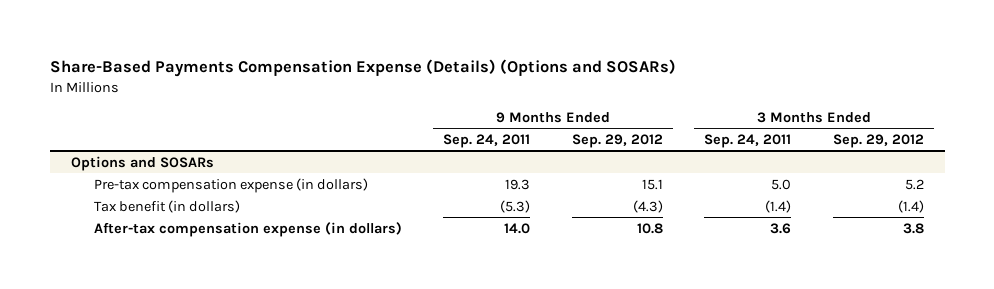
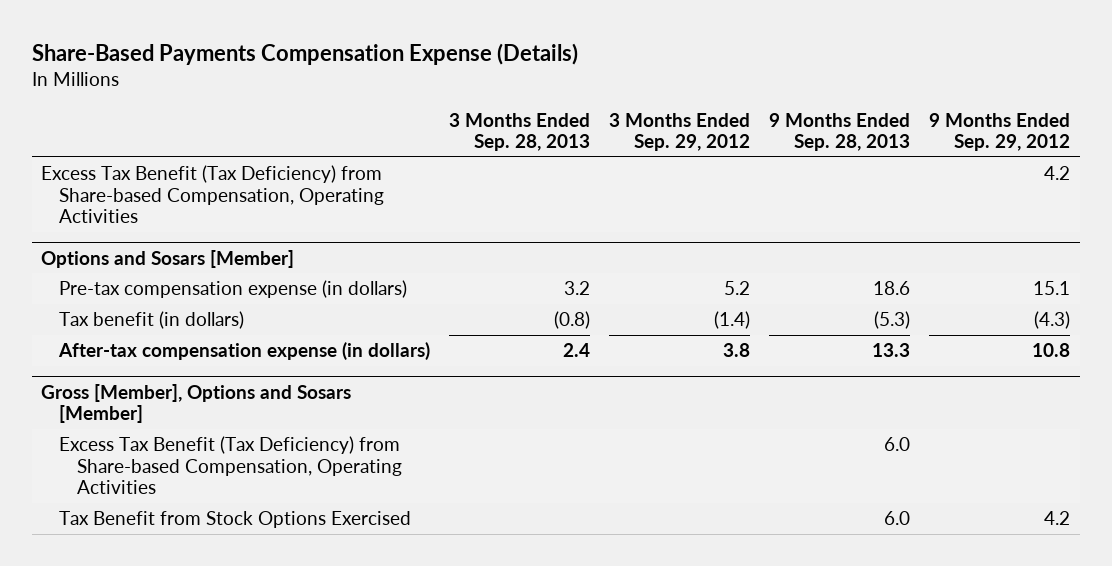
- Share-Based Payments Compensation Expense (Details) (Options and SOSARs)
+ Share-Based Payments Compensation Expense (Details)
- | 9 Months Ended Sep. 24, 2011 | 9 Months Ended Sep. 29, 2012 | 3 Months Ended Sep. 24, 2011 | 3 Months Ended Sep. 29, 2012
+ | 3 Months Ended Sep. 28, 2013 | 3 Months Ended Sep. 29, 2012 | 9 Months Ended Sep. 28, 2013 | 9 Months Ended Sep. 29, 2012
- Options and SOSARs
+ Excess Tax Benefit (Tax Deficiency) from Share-based Compensation, Operating Activities | | | | 4.2
+ Options and Sosars [Member]
+ Gross [Member], Options and Sosars [Member]
+ Excess Tax Benefit (Tax Deficiency) from Share-based Compensation, Operating Activities | | | 6.0 |
+ Tax Benefit from Stock Options Exercised | | | 6.0 | 4.2

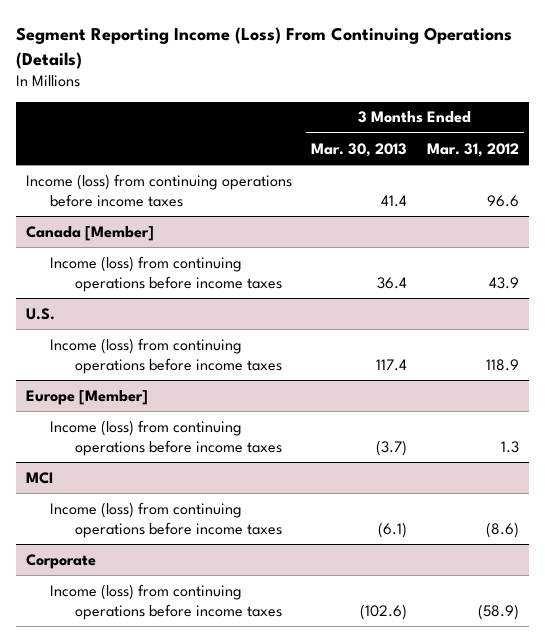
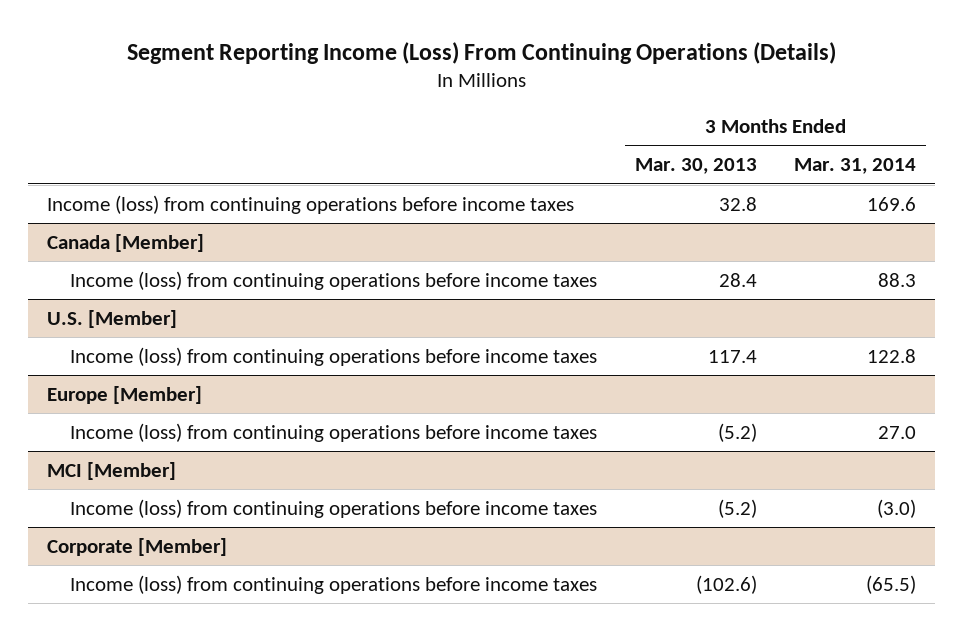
- | 3 Months Ended Mar. 30, 2013 | 3 Months Ended Mar. 31, 2012
+ | 3 Months Ended Mar. 30, 2013 | 3 Months Ended Mar. 31, 2014
- Income (loss) from continuing operations before income taxes | 41.4 | 96.6
+ Income (loss) from continuing operations before income taxes | 32.8 | 169.6
@ Canada [Member]
- Income (loss) from continuing operations before income taxes | 36.4 | 43.9
- U.S.
@ Canada [Member]
+ Income (loss) from continuing operations before income taxes | 28.4 | 88.3
+ U.S. [Member]
@ Europe [Member]
- Income (loss) from continuing operations before income taxes | (3.7) | 1.3
- MCI
- Income (loss) from continuing operations before income taxes | (6.1) | (8.6)
- Corporate
@ Europe [Member]
+ Income (loss) from continuing operations before income taxes | (5.2) | 27.0
+ MCI [Member]
+ Income (loss) from continuing operations before income taxes | (5.2) | (3.0)
+ Corporate [Member]

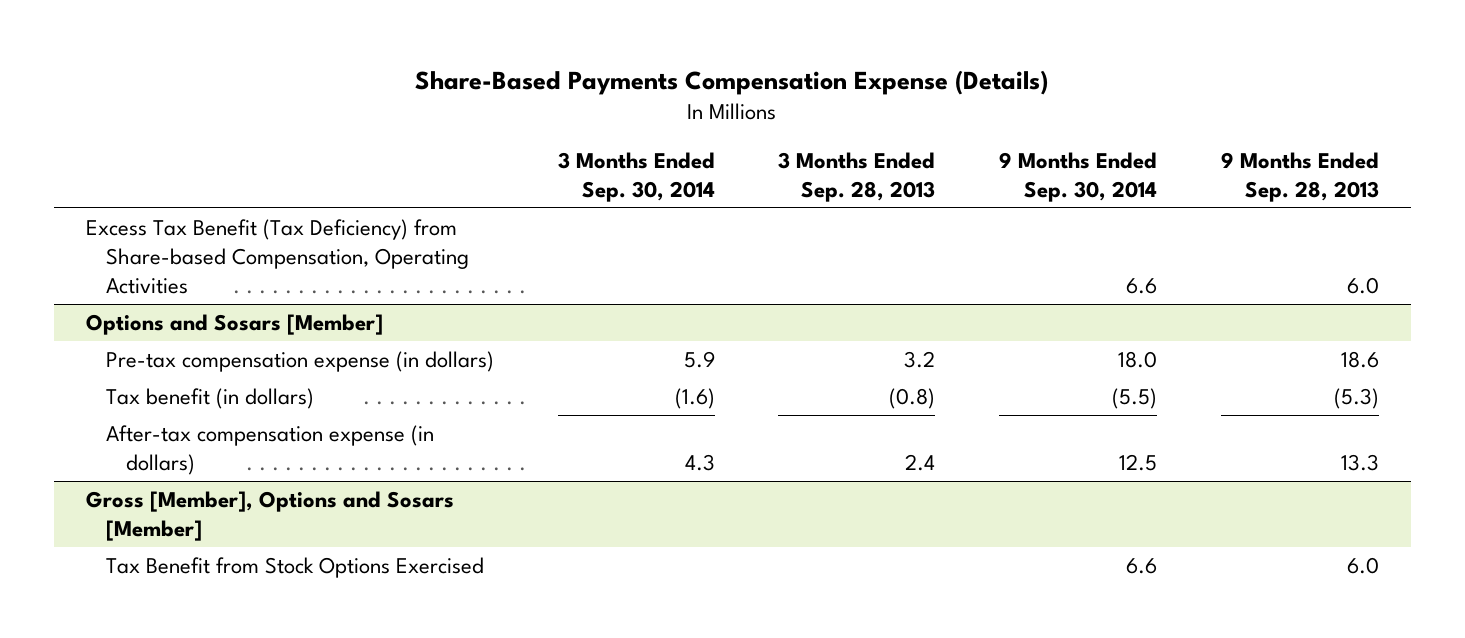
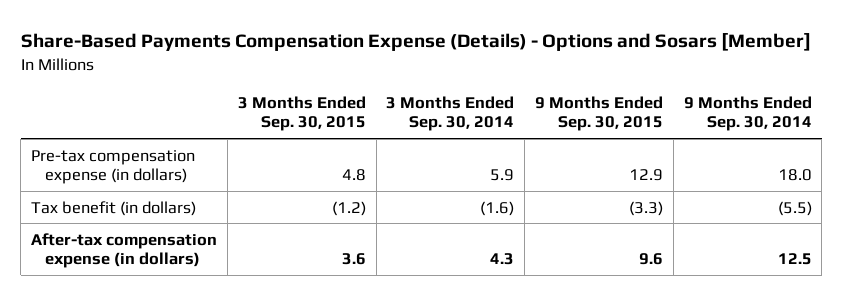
- Share-Based Payments Compensation Expense (Details)
+ Share-Based Payments Compensation Expense (Details) - Options and Sosars [Member]
- | 3 Months Ended Sep. 30, 2014 | 3 Months Ended Sep. 28, 2013 | 9 Months Ended Sep. 30, 2014 | 9 Months Ended Sep. 28, 2013
+ | 3 Months Ended Sep. 30, 2015 | 3 Months Ended Sep. 30, 2014 | 9 Months Ended Sep. 30, 2015 | 9 Months Ended Sep. 30, 2014
- Excess Tax Benefit (Tax Deficiency) from Share-based Compensation, Operating Activities | | | 6.6 | 6.0
- Options and Sosars [Member]
- Gross [Member], Options and Sosars [Member]
- Tax Benefit from Stock Options Exercised | | | 6.6 | 6.0

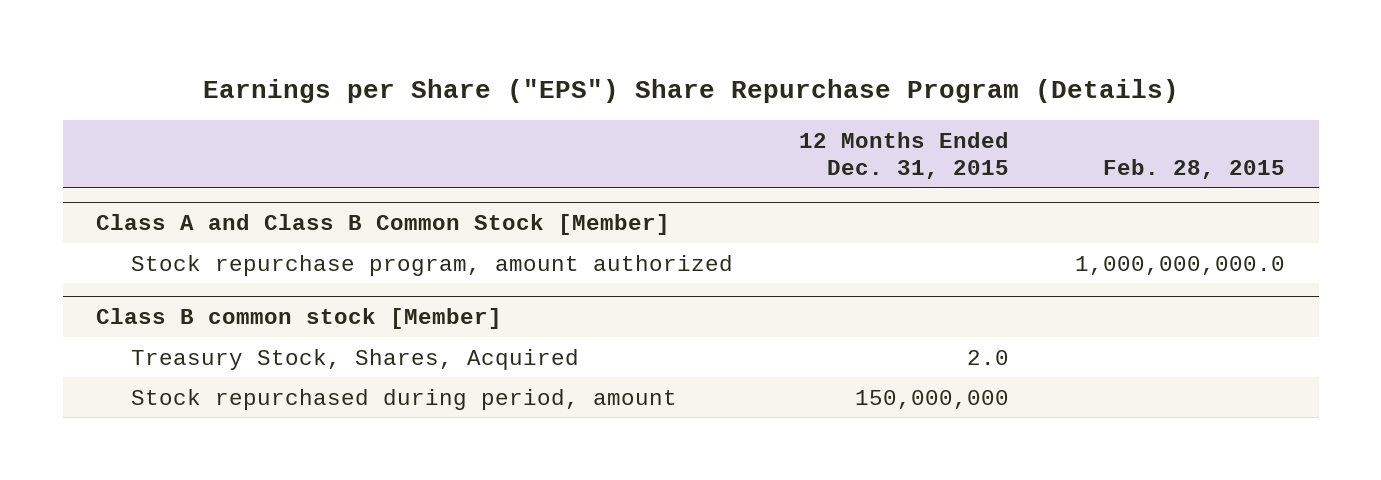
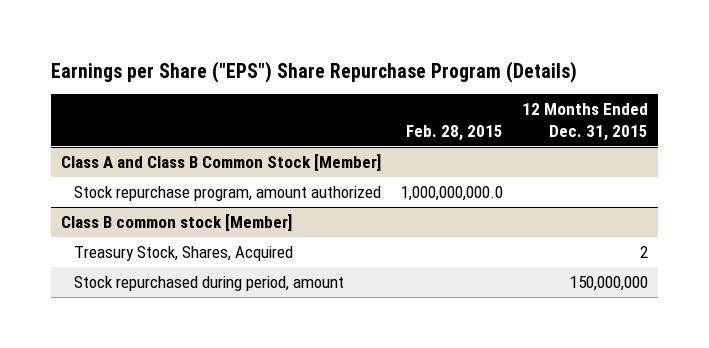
- | 12 Months Ended Dec. 31, 2015 | Feb. 28, 2015
+ | Feb. 28, 2015 | 12 Months Ended Dec. 31, 2015
@ Class B common stock [Member]
- Treasury Stock, Shares, Acquired | 2.0 |
+ Treasury Stock, Shares, Acquired | | 2

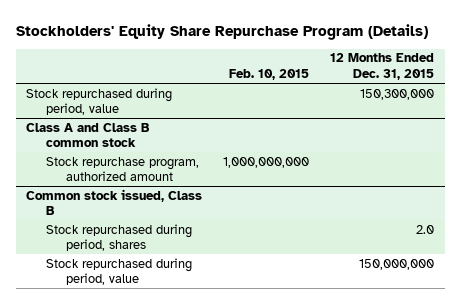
- Earnings per Share ("EPS") Share Repurchase Program (Details)
+ Stockholders' Equity Share Repurchase Program (Details)
- | Feb. 28, 2015 | 12 Months Ended Dec. 31, 2015
+ | Feb. 10, 2015 | 12 Months Ended Dec. 31, 2015
- Class A and Class B Common Stock [Member]
- Stock repurchase program, amount authorized | 1,000,000,000.0 |
- Class B common stock [Member]
- Treasury Stock, Shares, Acquired | | 2
- Stock repurchased during period, amount | | 150,000,000
+ Stock repurchased during period, value | | 150,300,000
+ Class A and Class B common stock
+ Stock repurchase program, authorized amount | 1,000,000,000 |
+ Common stock issued, Class B
+ Stock repurchased during period, shares | | 2.0
+ Stock repurchased during period, value | | 150,000,000

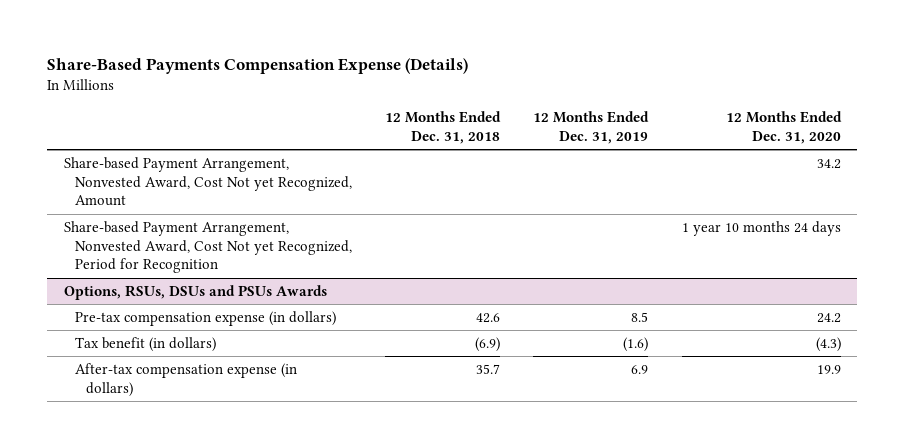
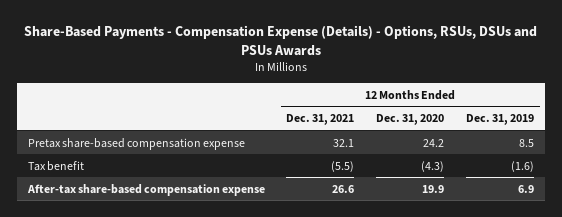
- Share-Based Payments Compensation Expense (Details)
+ Share-Based Payments - Compensation Expense (Details) - Options, RSUs, DSUs and PSUs Awards
- | 12 Months Ended Dec. 31, 2018 | 12 Months Ended Dec. 31, 2019 | 12 Months Ended Dec. 31, 2020
+ | 12 Months Ended Dec. 31, 2021 | 12 Months Ended Dec. 31, 2020 | 12 Months Ended Dec. 31, 2019
- Share-based Payment Arrangement, Nonvested Award, Cost Not yet Recognized, Amount | | | 34.2
- Share-based Payment Arrangement, Nonvested Award, Cost Not yet Recognized, Period for Recognition | | | 1 year 10 months 24 days
- Options, RSUs, DSUs and PSUs Awards
- Pre-tax compensation expense (in dollars) | 42.6 | 8.5 | 24.2
- Tax benefit (in dollars) | (6.9) | (1.6) | (4.3)
- After-tax compensation expense (in dollars) | 35.7 | 6.9 | 19.9
+ Pretax share-based compensation expense | 32.1 | 24.2 | 8.5
+ Tax benefit | (5.5) | (4.3) | (1.6)
+ After-tax share-based compensation expense | 26.6 | 19.9 | 6.9

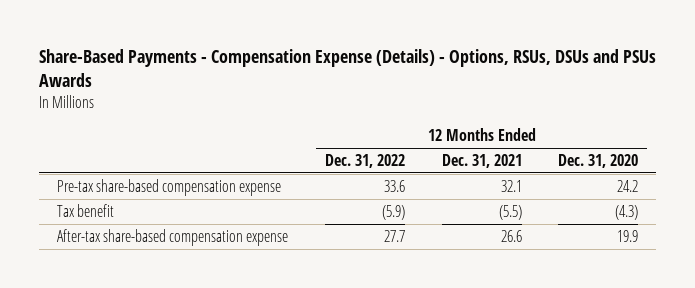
- | 12 Months Ended Dec. 31, 2021 | 12 Months Ended Dec. 31, 2020 | 12 Months Ended Dec. 31, 2019
+ | 12 Months Ended Dec. 31, 2022 | 12 Months Ended Dec. 31, 2021 | 12 Months Ended Dec. 31, 2020
- Pretax share-based compensation expense | 32.1 | 24.2 | 8.5
+ Pre-tax share-based compensation expense | 33.6 | 32.1 | 24.2

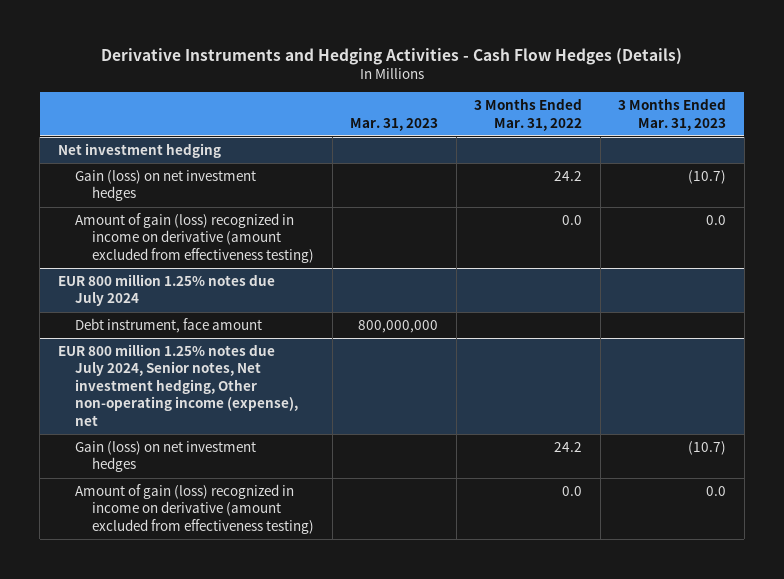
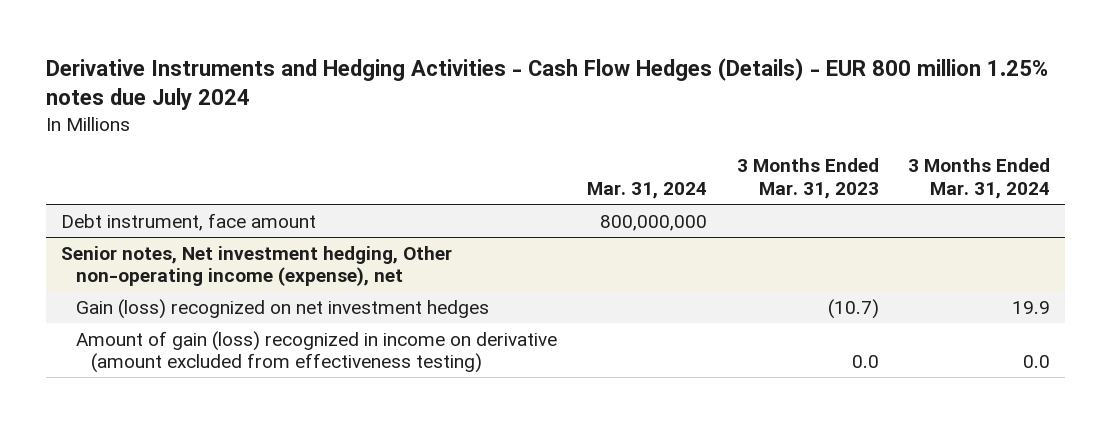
- Derivative Instruments and Hedging Activities - Cash Flow Hedges (Details)
+ Derivative Instruments and Hedging Activities - Cash Flow Hedges (Details) - EUR 800 million 1.25% notes due July 2024
- | Mar. 31, 2023 | 3 Months Ended Mar. 31, 2022 | 3 Months Ended Mar. 31, 2023
+ | Mar. 31, 2024 | 3 Months Ended Mar. 31, 2023 | 3 Months Ended Mar. 31, 2024
- Net investment hedging
- Gain (loss) on net investment hedges | | 24.2 | (10.7)
- Amount of gain (loss) recognized in income on derivative (amount excluded from effectiveness testing) | | 0.0 | 0.0
- EUR 800 million 1.25% notes due July 2024
- EUR 800 million 1.25% notes due July 2024, Senior notes, Net investment hedging, Other non-operating income (expense), net
- Gain (loss) on net investment hedges | | 24.2 | (10.7)
+ Senior notes, Net investment hedging, Other non-operating income (expense), net
+ Gain (loss) recognized on net investment hedges | | (10.7) | 19.9

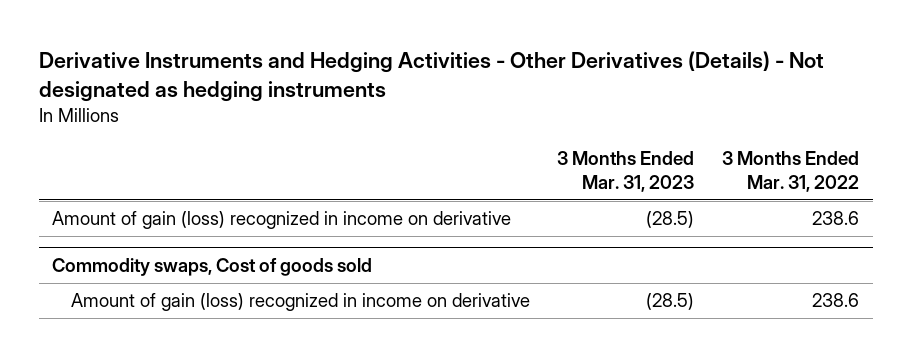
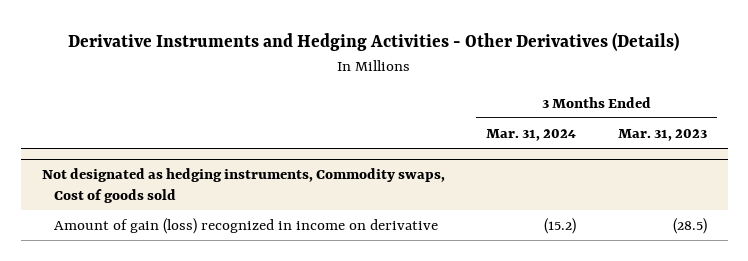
- Derivative Instruments and Hedging Activities - Other Derivatives (Details) - Not designated as hedging instruments
+ Derivative Instruments and Hedging Activities - Other Derivatives (Details)
- | 3 Months Ended Mar. 31, 2023 | 3 Months Ended Mar. 31, 2022
+ | 3 Months Ended Mar. 31, 2024 | 3 Months Ended Mar. 31, 2023
- Amount of gain (loss) recognized in income on derivative | (28.5) | 238.6
- Commodity swaps, Cost of goods sold
+ Not designated as hedging instruments, Commodity swaps, Cost of goods sold

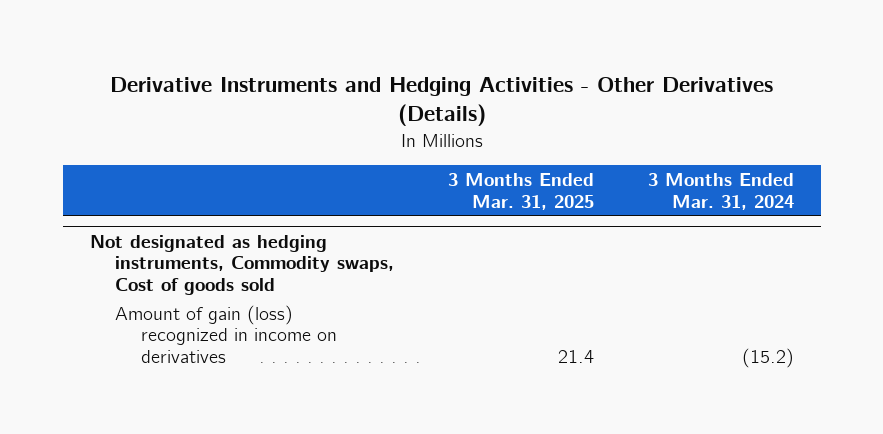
- | 3 Months Ended Mar. 31, 2024 | 3 Months Ended Mar. 31, 2023
+ | 3 Months Ended Mar. 31, 2025 | 3 Months Ended Mar. 31, 2024
@ Not designated as hedging instruments, Commodity swaps, Cost of goods sold
- Amount of gain (loss) recognized in income on derivative | (15.2) | (28.5)
+ Amount of gain (loss) recognized in income on derivatives | 21.4 | (15.2)

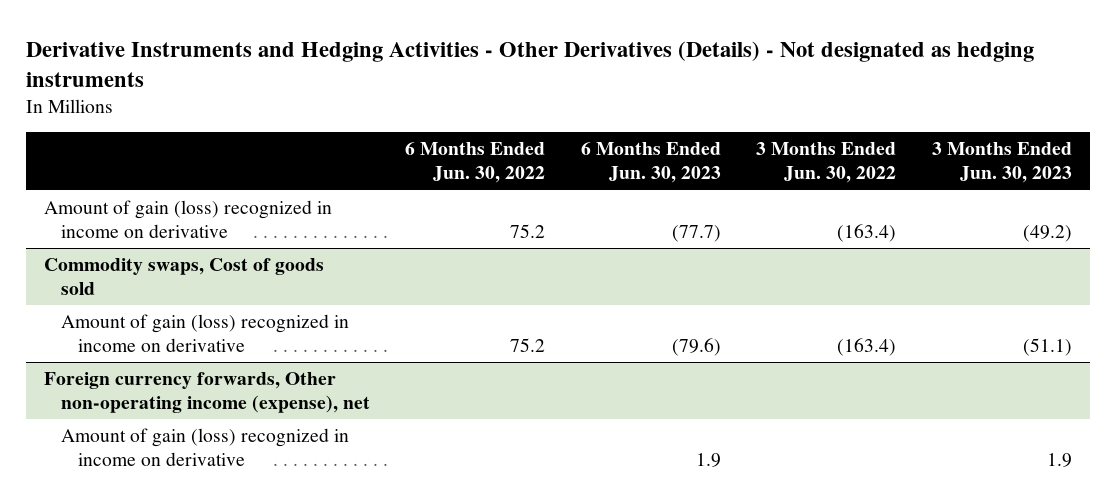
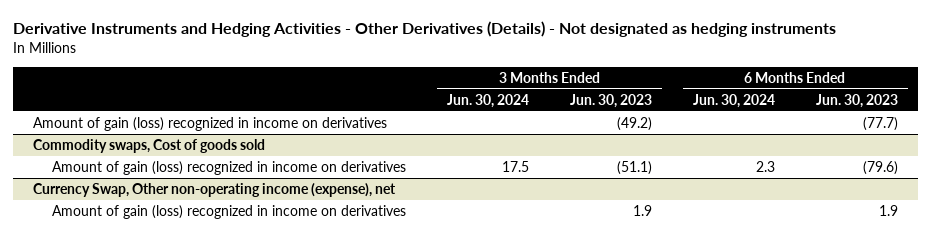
- | 6 Months Ended Jun. 30, 2022 | 6 Months Ended Jun. 30, 2023 | 3 Months Ended Jun. 30, 2022 | 3 Months Ended Jun. 30, 2023
+ | 3 Months Ended Jun. 30, 2024 | 3 Months Ended Jun. 30, 2023 | 6 Months Ended Jun. 30, 2024 | 6 Months Ended Jun. 30, 2023
- Amount of gain (loss) recognized in income on derivative | 75.2 | (77.7) | (163.4) | (49.2)
+ Amount of gain (loss) recognized in income on derivatives | | (49.2) | | (77.7)
@ Commodity swaps, Cost of goods sold
- Amount of gain (loss) recognized in income on derivative | 75.2 | (79.6) | (163.4) | (51.1)
- Foreign currency forwards, Other non-operating income (expense), net
- Amount of gain (loss) recognized in income on derivative | | 1.9 | | 1.9
@ Commodity swaps, Cost of goods sold
+ Amount of gain (loss) recognized in income on derivatives | 17.5 | (51.1) | 2.3 | (79.6)
+ Currency Swap, Other non-operating income (expense), net
+ Amount of gain (loss) recognized in income on derivatives | | 1.9 | | 1.9

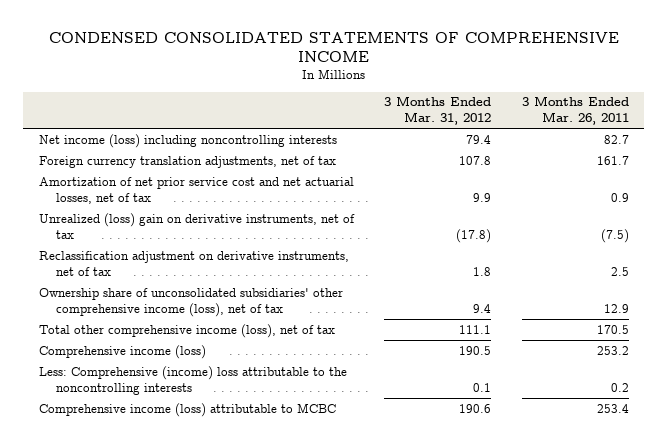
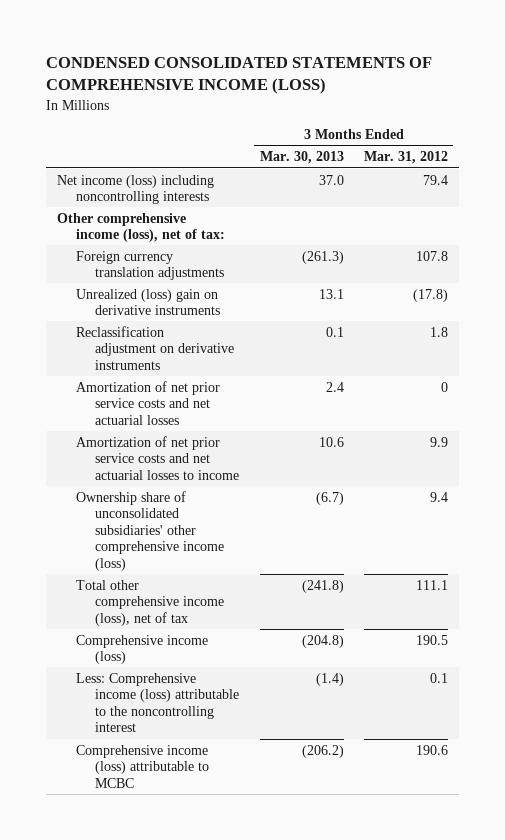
- CONDENSED CONSOLIDATED STATEMENTS OF COMPREHENSIVE INCOME
+ CONDENSED CONSOLIDATED STATEMENTS OF COMPREHENSIVE INCOME (LOSS)
- | 3 Months Ended Mar. 31, 2012 | 3 Months Ended Mar. 26, 2011
+ | 3 Months Ended Mar. 30, 2013 | 3 Months Ended Mar. 31, 2012
- Foreign currency translation adjustments, net of tax | 107.8 | 161.7
- Amortization of net prior service cost and net actuarial losses, net of tax | 9.9 | 0.9
- Unrealized (loss) gain on derivative instruments, net of tax | (17.8) | (7.5)
- Reclassification adjustment on derivative instruments, net of tax | 1.8 | 2.5
- Ownership share of unconsolidated subsidiaries' other comprehensive income (loss), net of tax | 9.4 | 12.9
+ Other comprehensive income (loss), net of tax:
+ Foreign currency translation adjustments | (261.3) | 107.8
+ Unrealized (loss) gain on derivative instruments | 13.1 | (17.8)
+ Reclassification adjustment on derivative instruments | 0.1 | 1.8
+ Amortization of net prior service costs and net actuarial losses | 2.4 | 0
+ Amortization of net prior service costs and net actuarial losses to income | 10.6 | 9.9
+ Ownership share of unconsolidated subsidiaries' other comprehensive income (loss) | (6.7) | 9.4
- Less: Comprehensive (income) loss attributable to the noncontrolling interests | 0.1 | 0.2
+ Less: Comprehensive income (loss) attributable to the noncontrolling interest | (1.4) | 0.1

